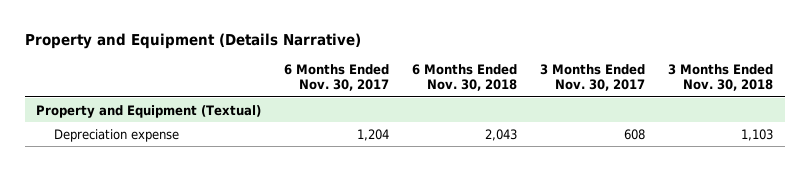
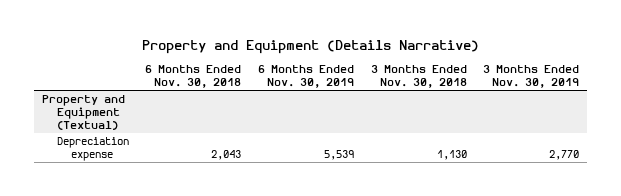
- | 6 Months Ended Nov. 30, 2017 | 6 Months Ended Nov. 30, 2018 | 3 Months Ended Nov. 30, 2017 | 3 Months Ended Nov. 30, 2018
+ | 6 Months Ended Nov. 30, 2018 | 6 Months Ended Nov. 30, 2019 | 3 Months Ended Nov. 30, 2018 | 3 Months Ended Nov. 30, 2019
- Depreciation expense | 1,204 | 2,043 | 608 | 1,103
+ Depreciation expense | 2,043 | 5,539 | 1,130 | 2,770

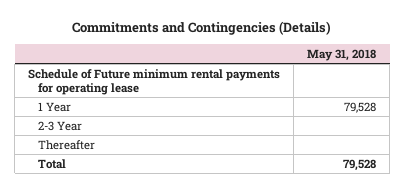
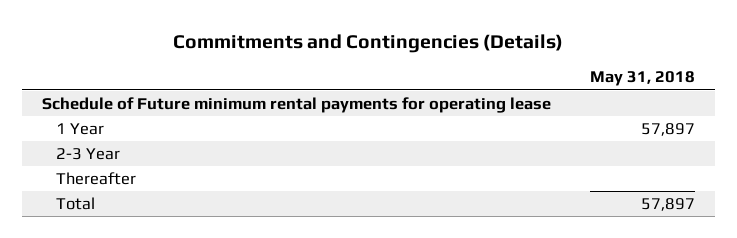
- 1 Year | 79,528
+ 1 Year | 57,897
- Total | 79,528
+ Total | 57,897

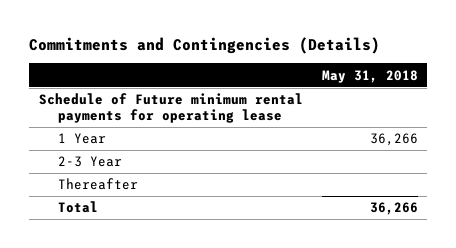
- 1 Year | 57,897
+ 1 Year | 36,266
- Total | 57,897
+ Total | 36,266

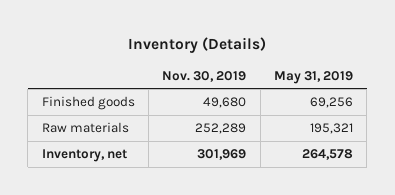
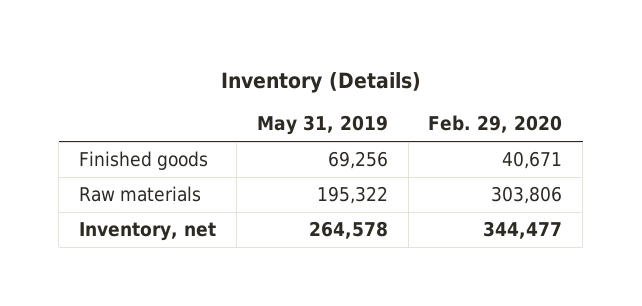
- | Nov. 30, 2019 | May 31, 2019
+ | May 31, 2019 | Feb. 29, 2020
- Raw materials | 252,289 | 195,321
+ Raw materials | 195,322 | 303,806

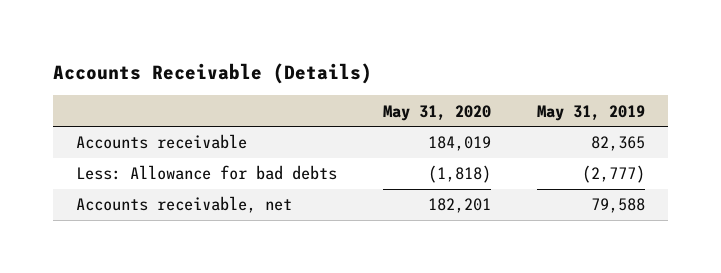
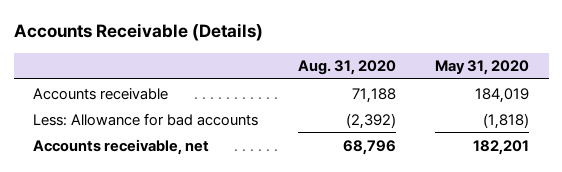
- | May 31, 2020 | May 31, 2019
+ | Aug. 31, 2020 | May 31, 2020
- Less: Allowance for bad debts | (1,818) | (2,777)
+ Less: Allowance for bad accounts | (2,392) | (1,818)

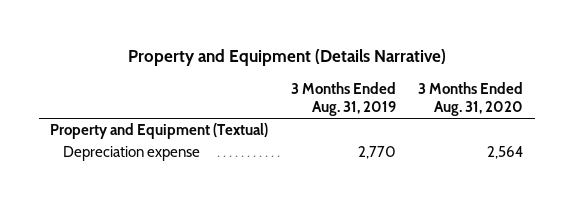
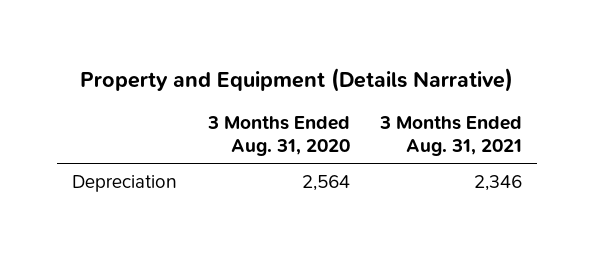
- | 3 Months Ended Aug. 31, 2019 | 3 Months Ended Aug. 31, 2020
+ | 3 Months Ended Aug. 31, 2020 | 3 Months Ended Aug. 31, 2021
- Property and Equipment (Textual)
- Depreciation expense | 2,770 | 2,564
+ Depreciation | 2,564 | 2,346

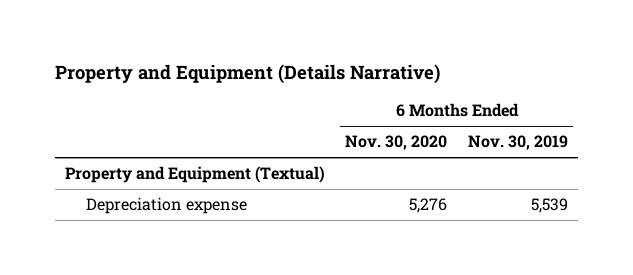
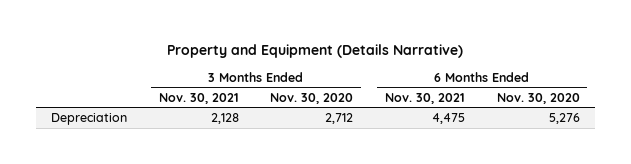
- | 6 Months Ended Nov. 30, 2020 | 6 Months Ended Nov. 30, 2019
+ | 3 Months Ended Nov. 30, 2021 | 3 Months Ended Nov. 30, 2020 | 6 Months Ended Nov. 30, 2021 | 6 Months Ended Nov. 30, 2020
- Property and Equipment (Textual)
- Depreciation expense | 5,276 | 5,539
+ Depreciation | 2,128 | 2,712 | 4,475 | 5,276

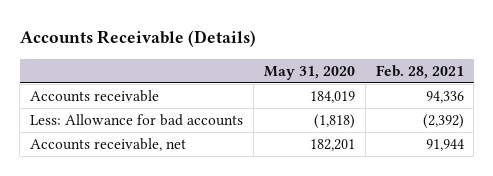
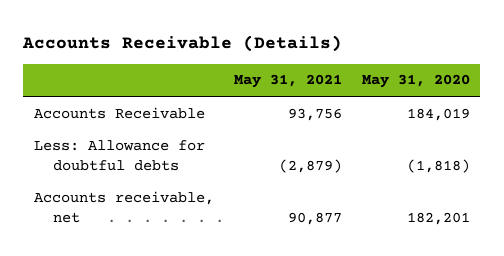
- | May 31, 2020 | Feb. 28, 2021
+ | May 31, 2021 | May 31, 2020
- Accounts receivable | 184,019 | 94,336
- Less: Allowance for bad accounts | (1,818) | (2,392)
+ Accounts Receivable | 93,756 | 184,019
+ Less: Allowance for doubtful debts | (2,879) | (1,818)

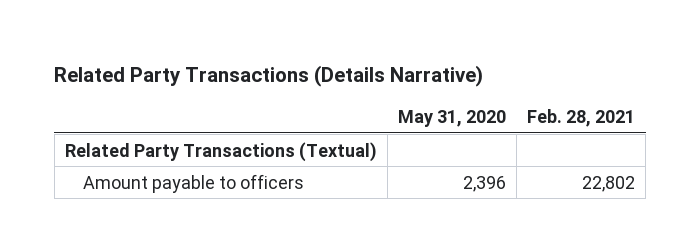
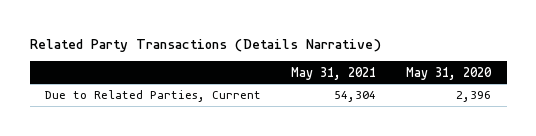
- | May 31, 2020 | Feb. 28, 2021
+ | May 31, 2021 | May 31, 2020
- Related Party Transactions (Textual)
- Amount payable to officers | 2,396 | 22,802
+ Due to Related Parties, Current | 54,304 | 2,396

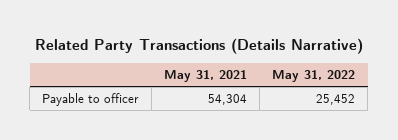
- | May 31, 2021 | May 31, 2020
+ | May 31, 2021 | May 31, 2022
- Due to Related Parties, Current | 54,304 | 2,396
+ Payable to officer | 54,304 | 25,452

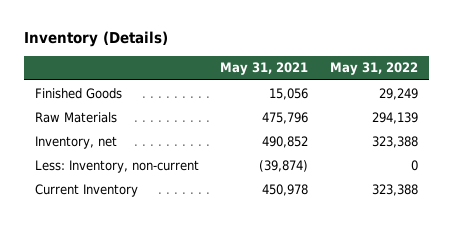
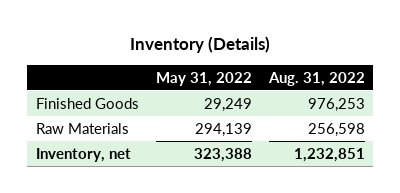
- | May 31, 2021 | May 31, 2022
+ | May 31, 2022 | Aug. 31, 2022
- Less: Inventory, non-current | (39,874) | 0
- Current Inventory | 450,978 | 323,388

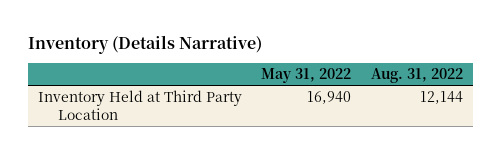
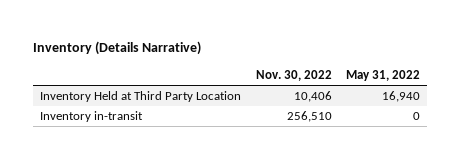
- | May 31, 2022 | Aug. 31, 2022
+ | Nov. 30, 2022 | May 31, 2022
+ Inventory in-transit | 256,510 | 0

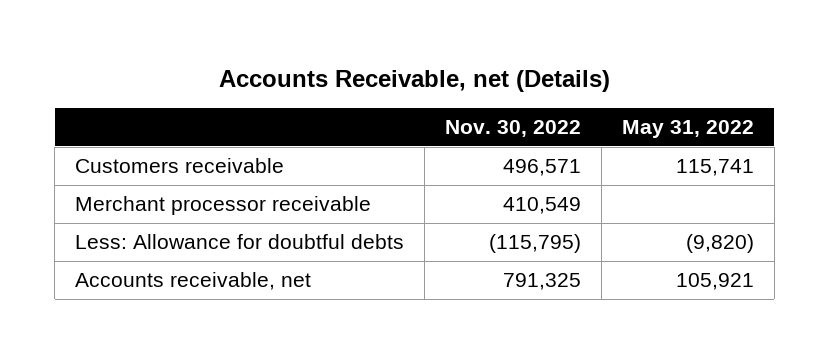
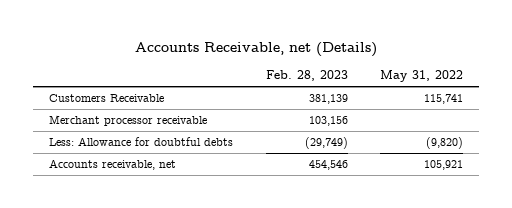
- | Nov. 30, 2022 | May 31, 2022
+ | Feb. 28, 2023 | May 31, 2022
- Customers receivable | 496,571 | 115,741
+ Customers Receivable | 381,139 | 115,741

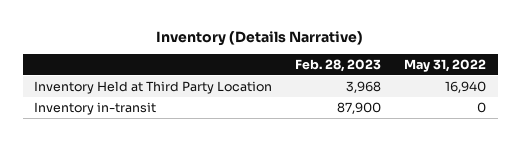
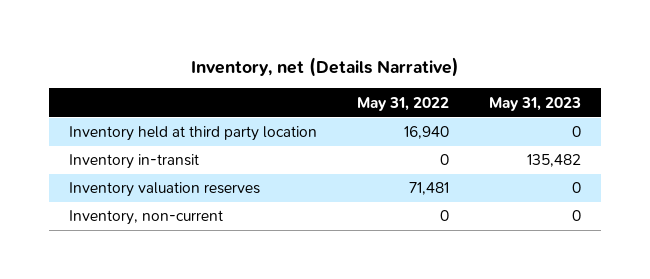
- Inventory (Details Narrative)
+ Inventory, net (Details Narrative)
- | Feb. 28, 2023 | May 31, 2022
+ | May 31, 2022 | May 31, 2023
- Inventory Held at Third Party Location | 3,968 | 16,940
+ Inventory held at third party location | 16,940 | 0
+ Inventory valuation reserves | 71,481 | 0
+ Inventory, non-current | 0 | 0

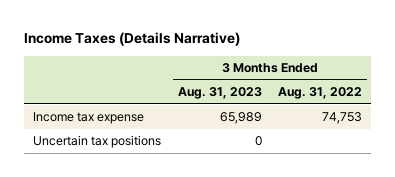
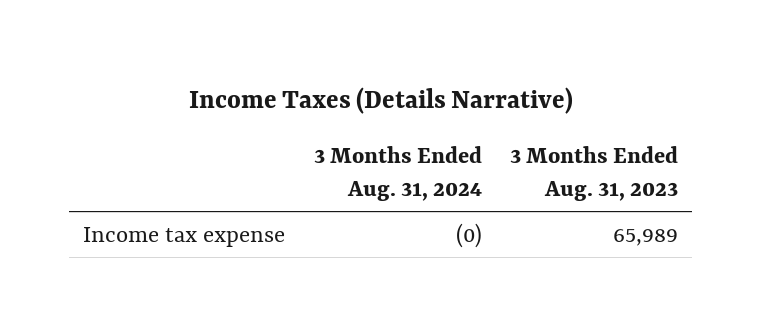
- | 3 Months Ended Aug. 31, 2023 | 3 Months Ended Aug. 31, 2022
+ | 3 Months Ended Aug. 31, 2024 | 3 Months Ended Aug. 31, 2023
- Uncertain tax positions | 0 |

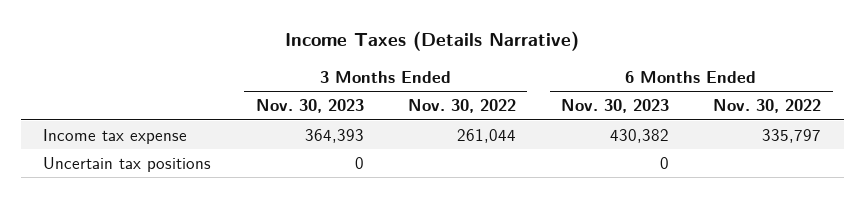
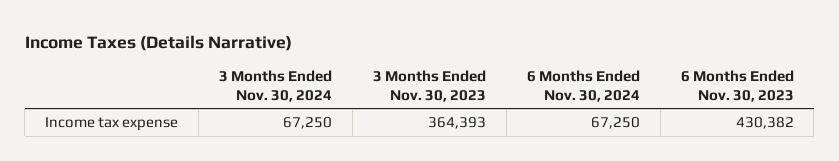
- | 3 Months Ended Nov. 30, 2023 | 3 Months Ended Nov. 30, 2022 | 6 Months Ended Nov. 30, 2023 | 6 Months Ended Nov. 30, 2022
+ | 3 Months Ended Nov. 30, 2024 | 3 Months Ended Nov. 30, 2023 | 6 Months Ended Nov. 30, 2024 | 6 Months Ended Nov. 30, 2023
- Uncertain tax positions | 0 | | 0 |

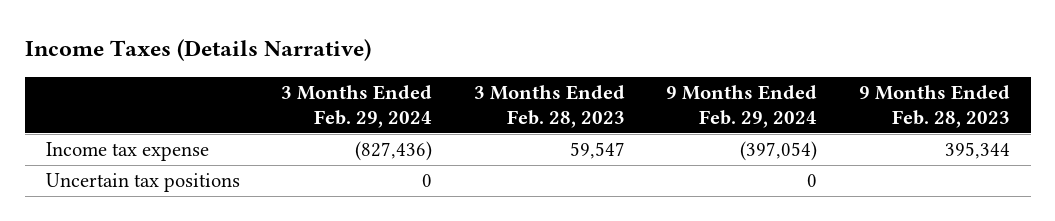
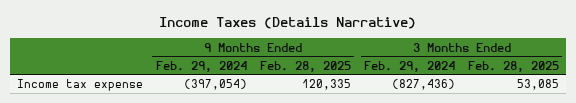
- | 3 Months Ended Feb. 29, 2024 | 3 Months Ended Feb. 28, 2023 | 9 Months Ended Feb. 29, 2024 | 9 Months Ended Feb. 28, 2023
+ | 9 Months Ended Feb. 29, 2024 | 9 Months Ended Feb. 28, 2025 | 3 Months Ended Feb. 29, 2024 | 3 Months Ended Feb. 28, 2025
- Uncertain tax positions | 0 | | 0 |

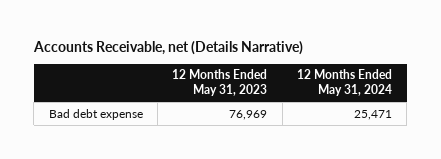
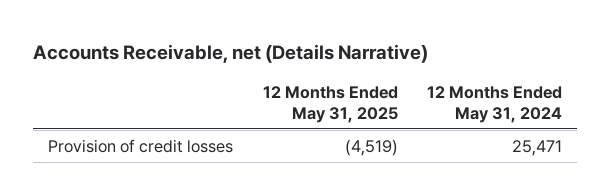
- | 12 Months Ended May 31, 2023 | 12 Months Ended May 31, 2024
+ | 12 Months Ended May 31, 2025 | 12 Months Ended May 31, 2024
- Bad debt expense | 76,969 | 25,471
+ Provision of credit losses | (4,519) | 25,471

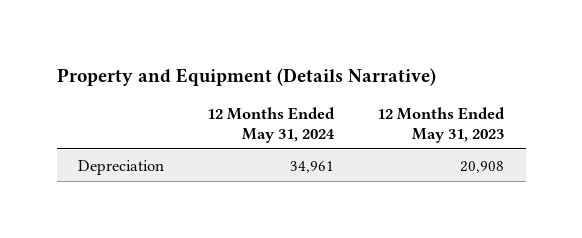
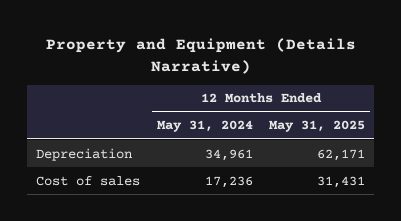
- | 12 Months Ended May 31, 2024 | 12 Months Ended May 31, 2023
+ | 12 Months Ended May 31, 2024 | 12 Months Ended May 31, 2025
+ Cost of sales | 17,236 | 31,431

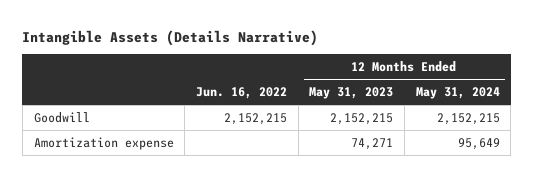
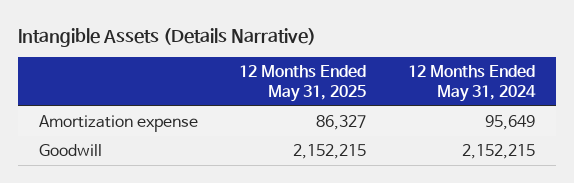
- | Jun. 16, 2022 | 12 Months Ended May 31, 2023 | 12 Months Ended May 31, 2024
+ | 12 Months Ended May 31, 2025 | 12 Months Ended May 31, 2024
moved down: Goodwill | 2,152,215 | 2,152,215

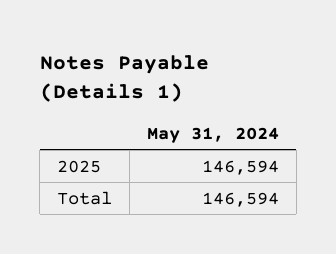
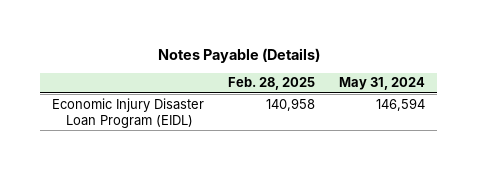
- Notes Payable (Details 1)
+ Notes Payable (Details)
- | May 31, 2024
+ | Feb. 28, 2025 | May 31, 2024
- 2025 | 146,594
- Total | 146,594
+ Economic Injury Disaster Loan Program (EIDL) | 140,958 | 146,594

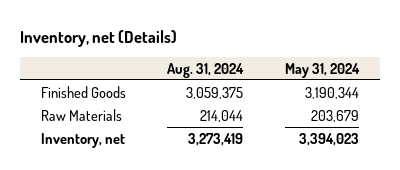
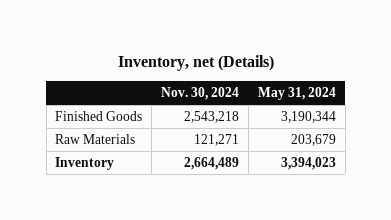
- | Aug. 31, 2024 | May 31, 2024
+ | Nov. 30, 2024 | May 31, 2024
- Inventory, net | 3,273,419 | 3,394,023
+ Inventory | 2,664,489 | 3,394,023

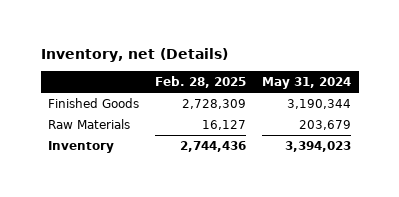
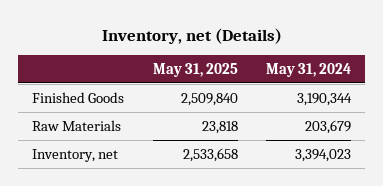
- | Feb. 28, 2025 | May 31, 2024
+ | May 31, 2025 | May 31, 2024
- Inventory | 2,744,436 | 3,394,023
+ Inventory, net | 2,533,658 | 3,394,023

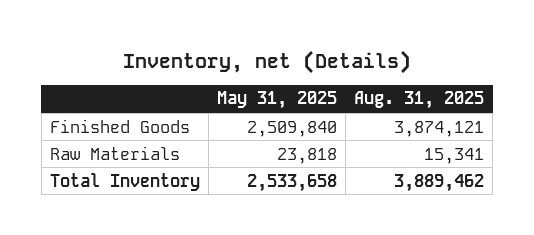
- | May 31, 2025 | May 31, 2024
+ | May 31, 2025 | Aug. 31, 2025
- Inventory, net | 2,533,658 | 3,394,023
+ Total Inventory | 2,533,658 | 3,889,462

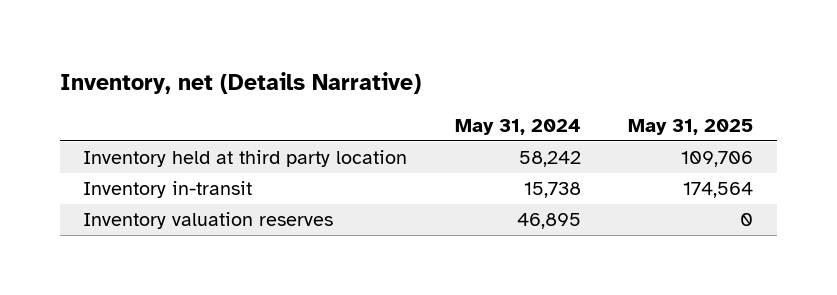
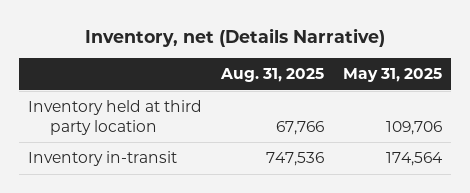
- | May 31, 2024 | May 31, 2025
+ | Aug. 31, 2025 | May 31, 2025
- Inventory valuation reserves | 46,895 | 0

